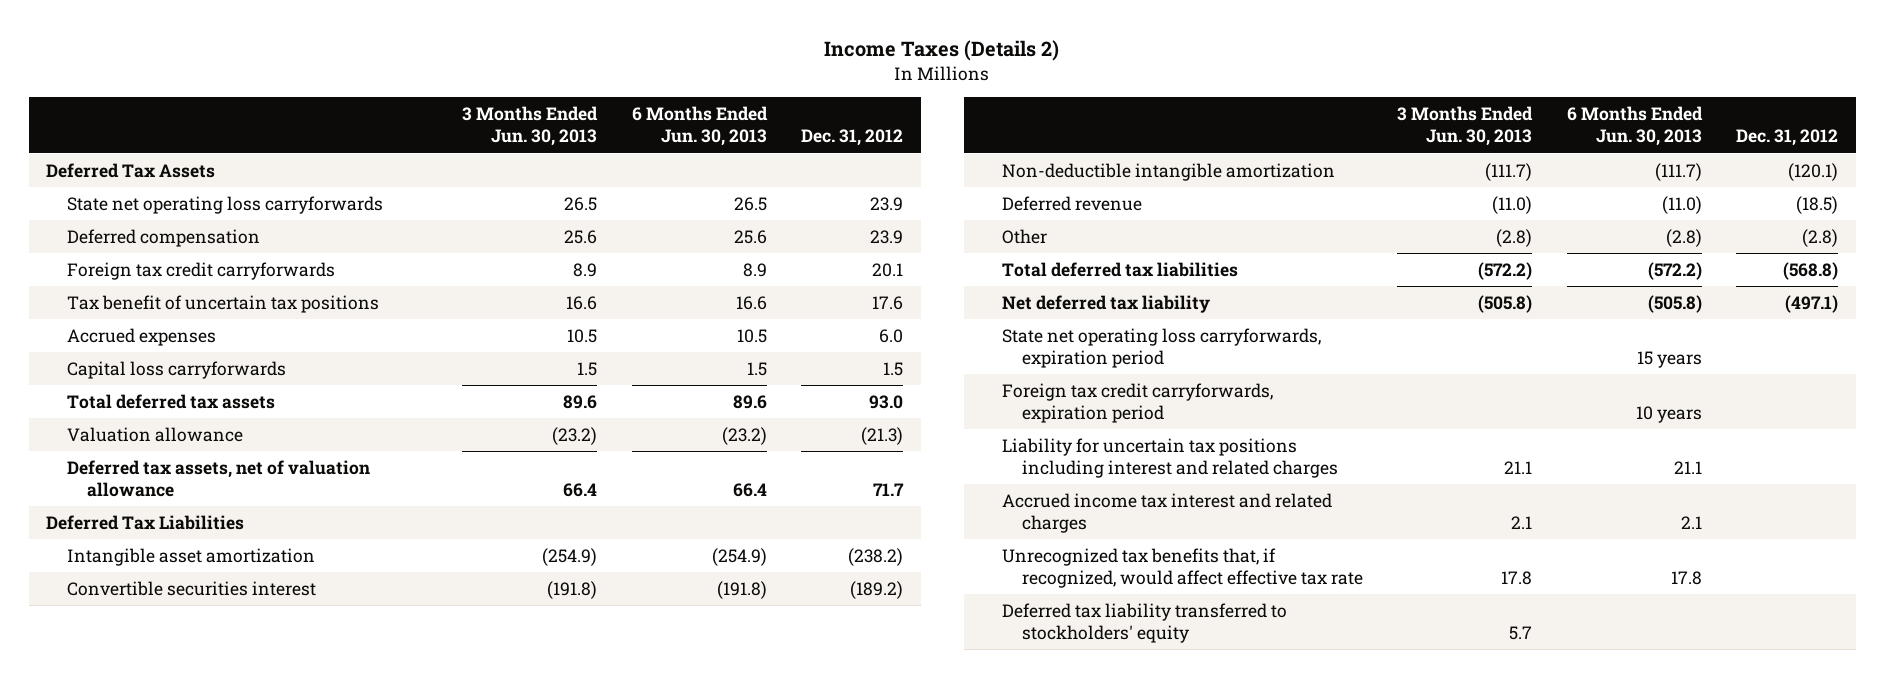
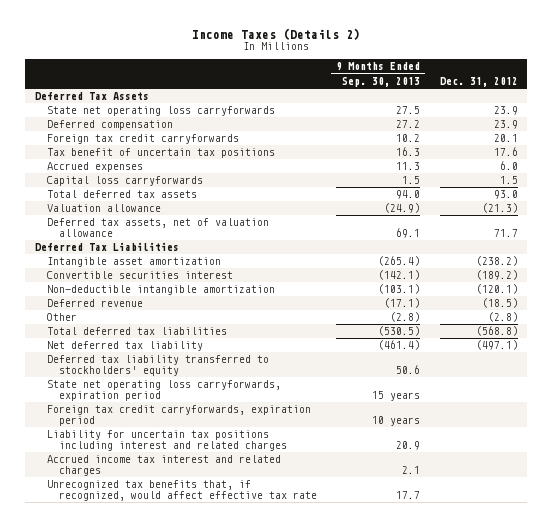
- | 3 Months Ended Jun. 30, 2013 | 6 Months Ended Jun. 30, 2013 | Dec. 31, 2012
+ | 9 Months Ended Sep. 30, 2013 | Dec. 31, 2012
moved up: Deferred tax liability transferred to stockholders' equity | 50.6 |

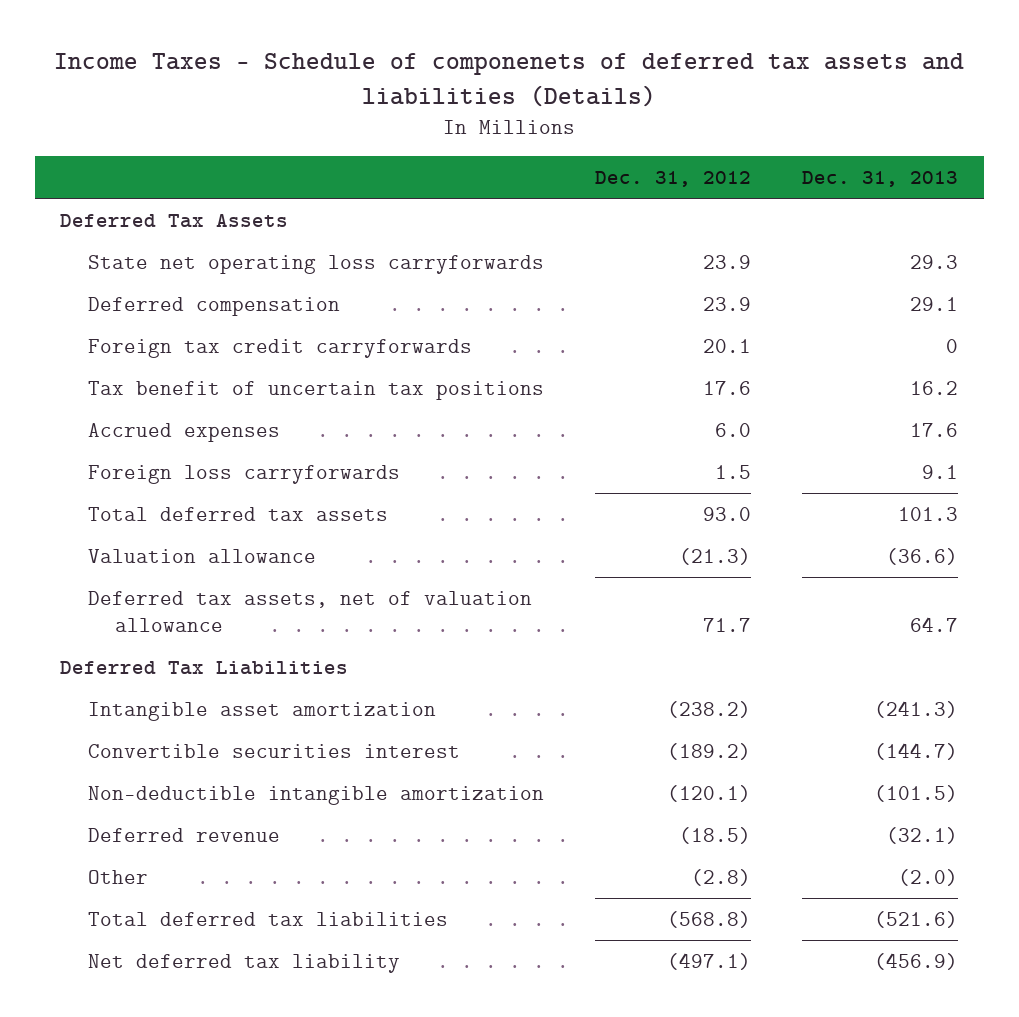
- Income Taxes (Details 2)
+ Income Taxes - Schedule of componenets of deferred tax assets and liabilities (Details)
- | 9 Months Ended Sep. 30, 2013 | Dec. 31, 2012
+ | Dec. 31, 2012 | Dec. 31, 2013
- Capital loss carryforwards | 1.5 | 1.5
+ Foreign loss carryforwards | 1.5 | 9.1
- Deferred tax liability transferred to stockholders' equity | 50.6 |
- State net operating loss carryforwards, expiration period | 15 years |
- Foreign tax credit carryforwards, expiration period | 10 years |
- Liability for uncertain tax positions including interest and related charges | 20.9 |
- Accrued income tax interest and related charges | 2.1 |
- Unrecognized tax benefits that, if recognized, would affect effective tax rate | 17.7 |

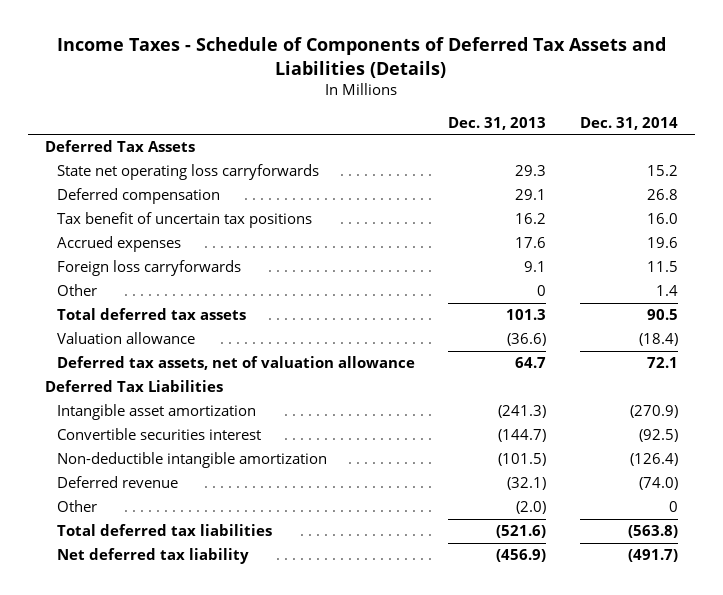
- Income Taxes - Schedule of componenets of deferred tax assets and liabilities (Details)
+ Income Taxes - Schedule of Components of Deferred Tax Assets and Liabilities (Details)
- | Dec. 31, 2012 | Dec. 31, 2013
+ | Dec. 31, 2013 | Dec. 31, 2014
- Foreign tax credit carryforwards | 20.1 | 0
+ Other | 0 | 1.4

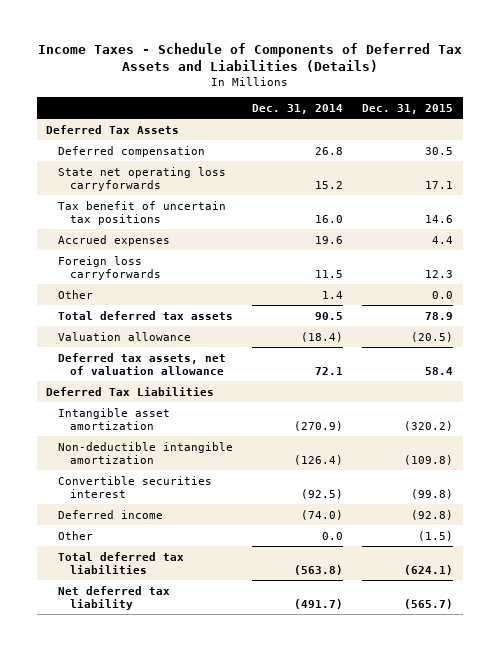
- | Dec. 31, 2013 | Dec. 31, 2014
+ | Dec. 31, 2014 | Dec. 31, 2015
moved down: State net operating loss carryforwards | 15.2 | 17.1
- Deferred revenue | (32.1) | (74.0)
- Other | (2.0) | 0
moved down: Convertible securities interest | (92.5) | (99.8)
+ Deferred income | (74.0) | (92.8)
+ Other | 0.0 | (1.5)

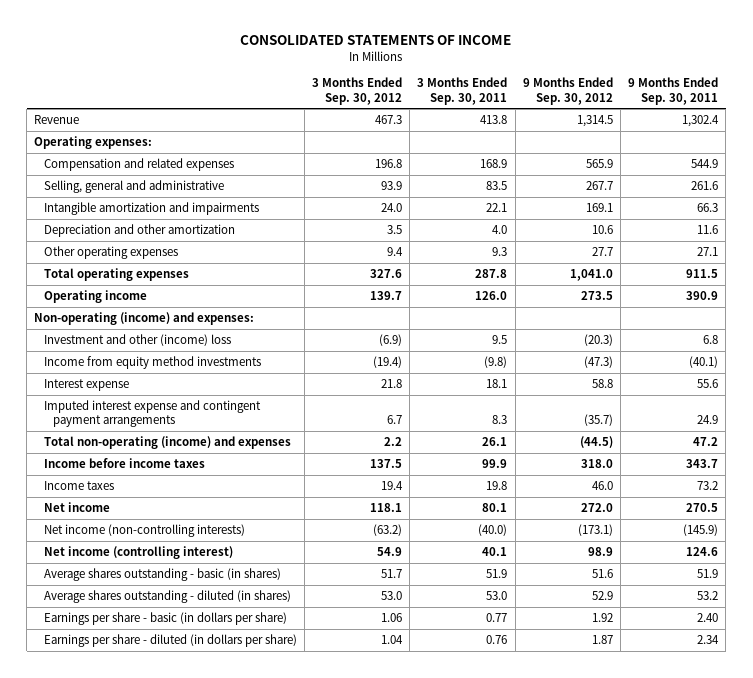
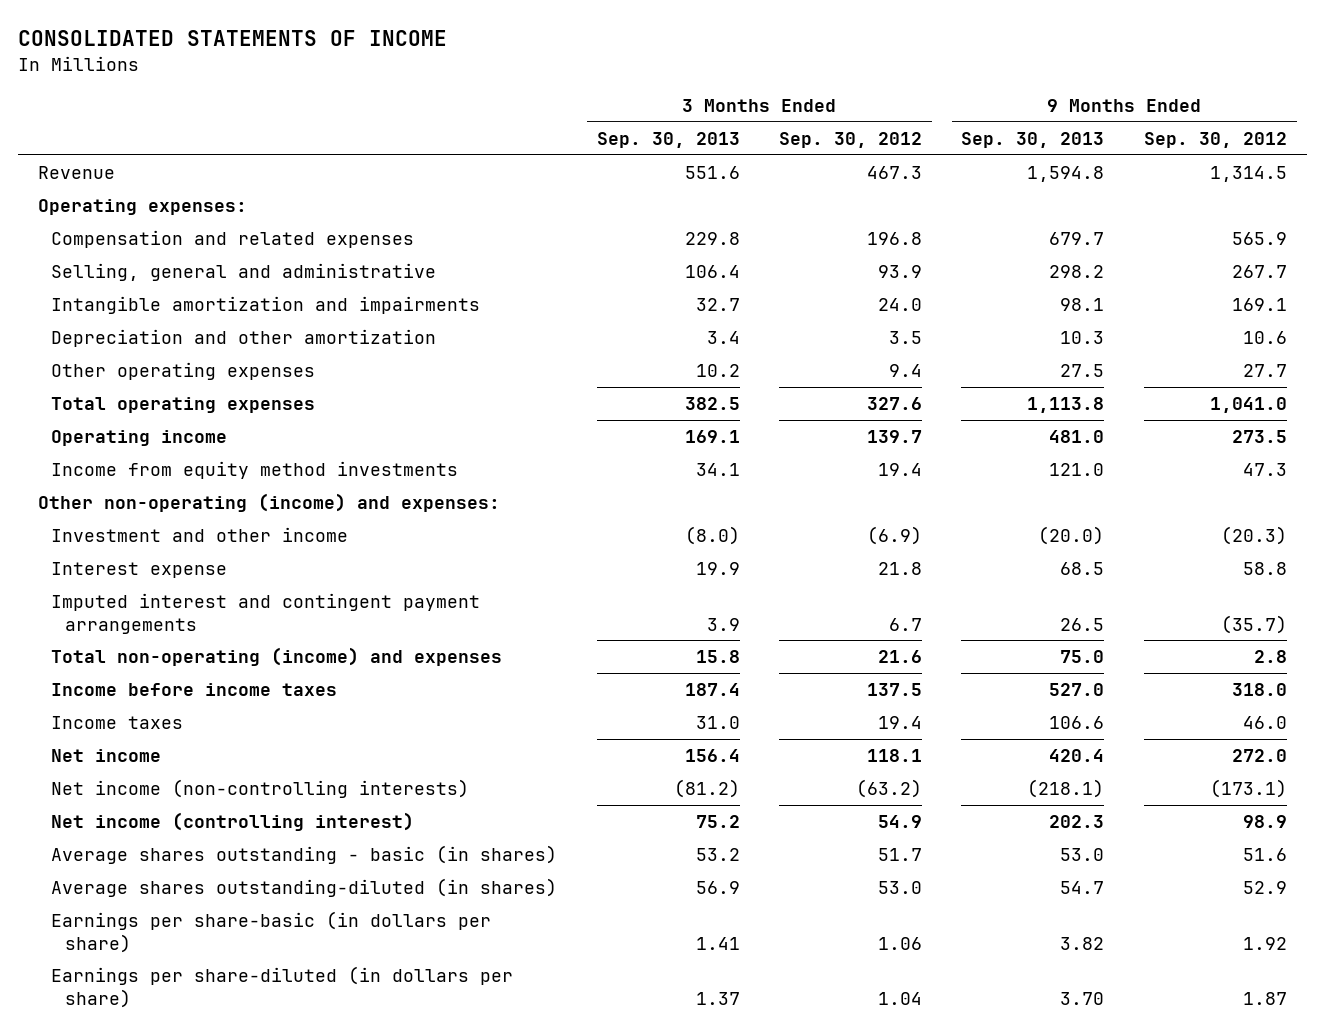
- | 3 Months Ended Sep. 30, 2012 | 3 Months Ended Sep. 30, 2011 | 9 Months Ended Sep. 30, 2012 | 9 Months Ended Sep. 30, 2011
+ | 3 Months Ended Sep. 30, 2013 | 3 Months Ended Sep. 30, 2012 | 9 Months Ended Sep. 30, 2013 | 9 Months Ended Sep. 30, 2012
- Non-operating (income) and expenses:
- Investment and other (income) loss | (6.9) | 9.5 | (20.3) | 6.8
- Income from equity method investments | (19.4) | (9.8) | (47.3) | (40.1)
+ Income from equity method investments | 34.1 | 19.4 | 121.0 | 47.3
+ Other non-operating (income) and expenses:
+ Investment and other income | (8.0) | (6.9) | (20.0) | (20.3)
- Imputed interest expense and contingent payment arrangements | 6.7 | 8.3 | (35.7) | 24.9
- Total non-operating (income) and expenses | 2.2 | 26.1 | (44.5) | 47.2
+ Imputed interest and contingent payment arrangements | 3.9 | 6.7 | 26.5 | (35.7)
+ Total non-operating (income) and expenses | 15.8 | 21.6 | 75.0 | 2.8
- Average shares outstanding - diluted (in shares) | 53.0 | 53.0 | 52.9 | 53.2
- Earnings per share - basic (in dollars per share) | 1.06 | 0.77 | 1.92 | 2.40
- Earnings per share - diluted (in dollars per share) | 1.04 | 0.76 | 1.87 | 2.34
+ Average shares outstanding-diluted (in shares) | 56.9 | 53.0 | 54.7 | 52.9
+ Earnings per share-basic (in dollars per share) | 1.41 | 1.06 | 3.82 | 1.92
+ Earnings per share-diluted (in dollars per share) | 1.37 | 1.04 | 3.70 | 1.87

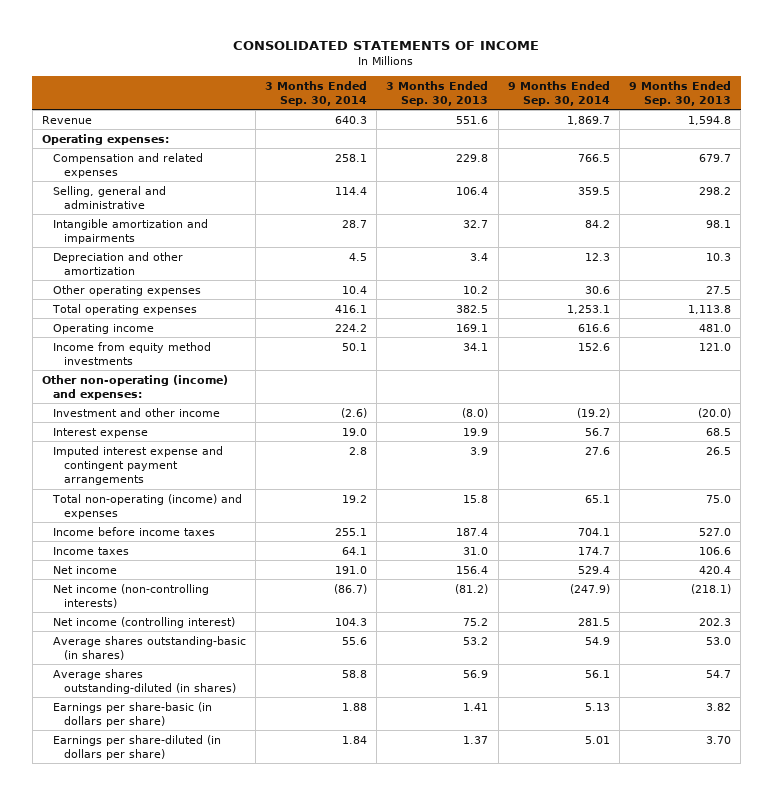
- | 3 Months Ended Sep. 30, 2013 | 3 Months Ended Sep. 30, 2012 | 9 Months Ended Sep. 30, 2013 | 9 Months Ended Sep. 30, 2012
+ | 3 Months Ended Sep. 30, 2014 | 3 Months Ended Sep. 30, 2013 | 9 Months Ended Sep. 30, 2014 | 9 Months Ended Sep. 30, 2013
- Imputed interest and contingent payment arrangements | 3.9 | 6.7 | 26.5 | (35.7)
+ Imputed interest expense and contingent payment arrangements | 2.8 | 3.9 | 27.6 | 26.5
- Average shares outstanding - basic (in shares) | 53.2 | 51.7 | 53.0 | 51.6
+ Average shares outstanding-basic (in shares) | 55.6 | 53.2 | 54.9 | 53.0

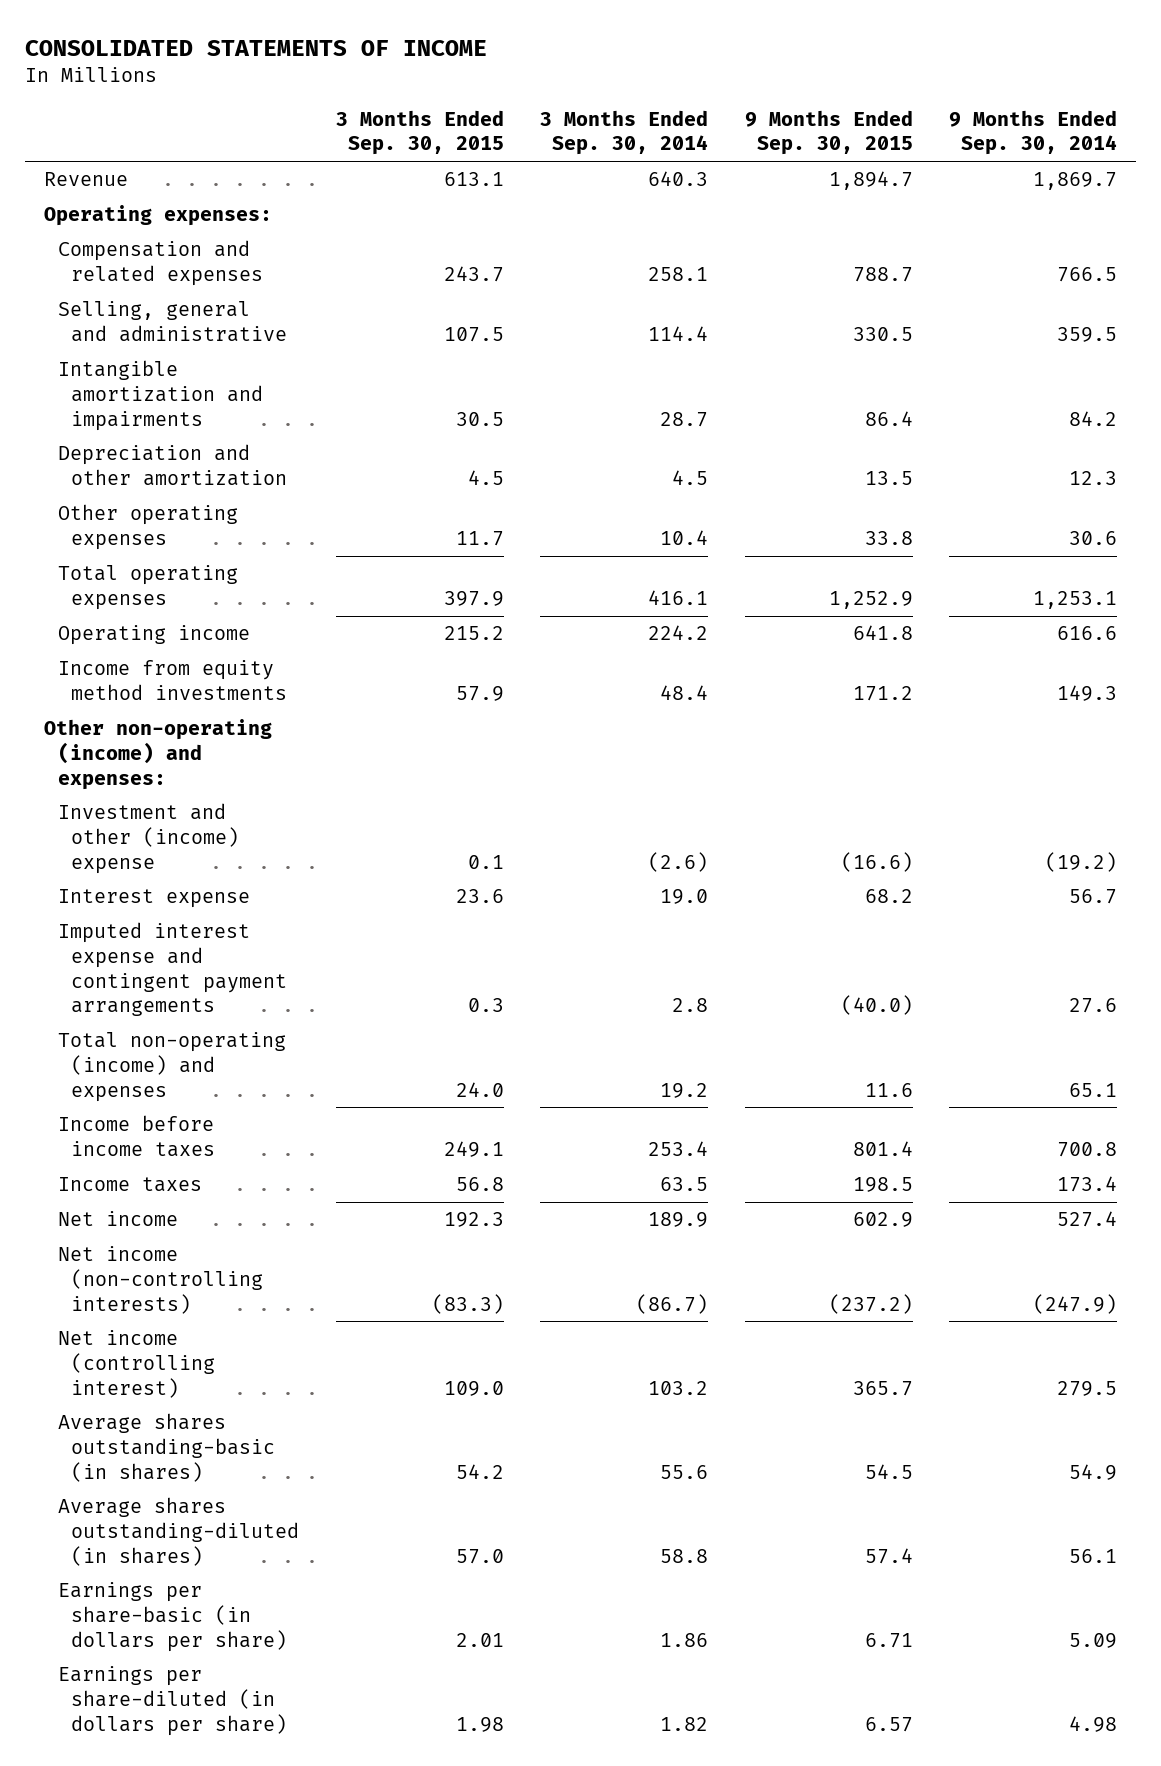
- | 3 Months Ended Sep. 30, 2014 | 3 Months Ended Sep. 30, 2013 | 9 Months Ended Sep. 30, 2014 | 9 Months Ended Sep. 30, 2013
+ | 3 Months Ended Sep. 30, 2015 | 3 Months Ended Sep. 30, 2014 | 9 Months Ended Sep. 30, 2015 | 9 Months Ended Sep. 30, 2014
- Income from equity method investments | 50.1 | 34.1 | 152.6 | 121.0
+ Income from equity method investments | 57.9 | 48.4 | 171.2 | 149.3
- Investment and other income | (2.6) | (8.0) | (19.2) | (20.0)
+ Investment and other (income) expense | 0.1 | (2.6) | (16.6) | (19.2)
- Income before income taxes | 255.1 | 187.4 | 704.1 | 527.0
- Income taxes | 64.1 | 31.0 | 174.7 | 106.6
- Net income | 191.0 | 156.4 | 529.4 | 420.4
+ Income before income taxes | 249.1 | 253.4 | 801.4 | 700.8
+ Income taxes | 56.8 | 63.5 | 198.5 | 173.4
+ Net income | 192.3 | 189.9 | 602.9 | 527.4
- Net income (controlling interest) | 104.3 | 75.2 | 281.5 | 202.3
+ Net income (controlling interest) | 109.0 | 103.2 | 365.7 | 279.5
- Earnings per share-basic (in dollars per share) | 1.88 | 1.41 | 5.13 | 3.82
- Earnings per share-diluted (in dollars per share) | 1.84 | 1.37 | 5.01 | 3.70
+ Earnings per share-basic (in dollars per share) | 2.01 | 1.86 | 6.71 | 5.09
+ Earnings per share-diluted (in dollars per share) | 1.98 | 1.82 | 6.57 | 4.98

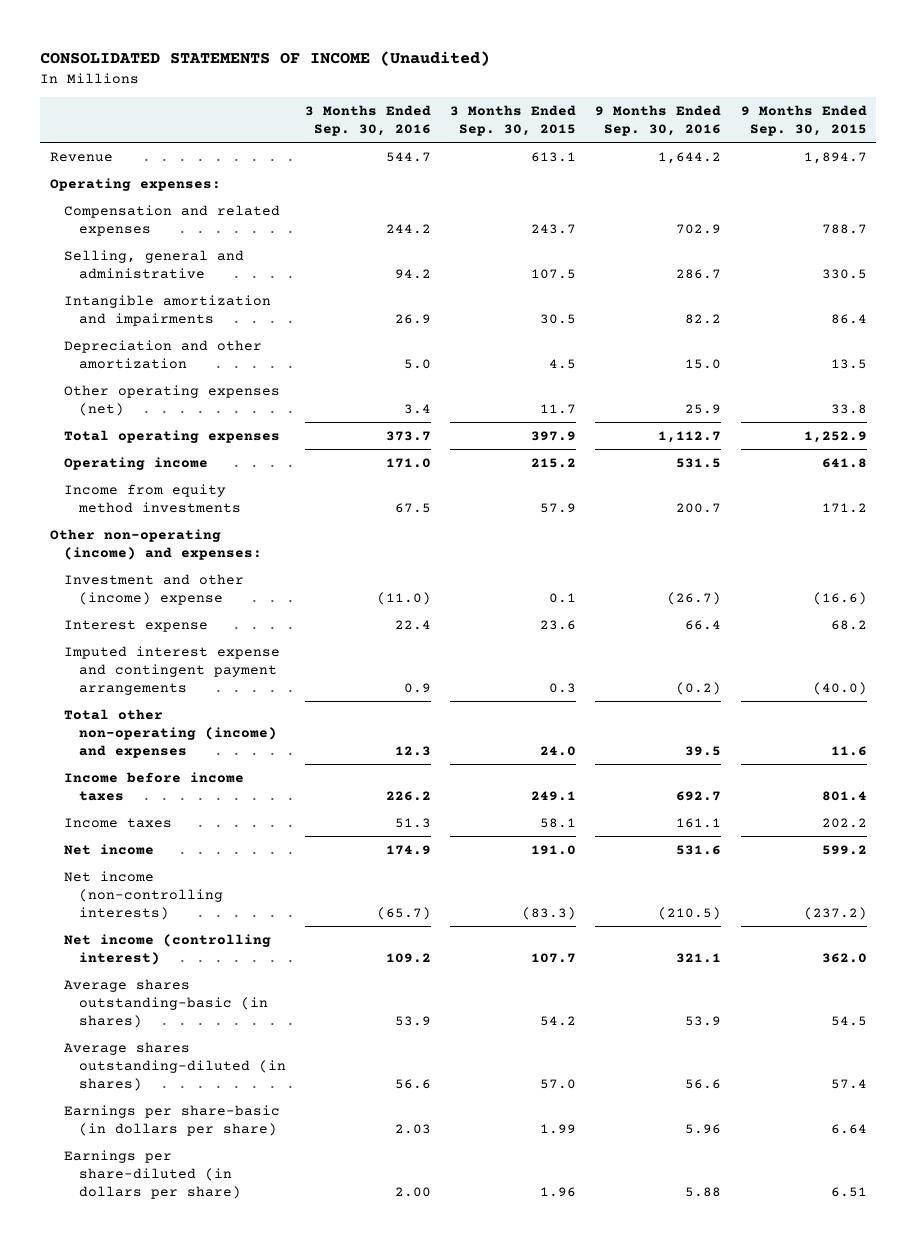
- CONSOLIDATED STATEMENTS OF INCOME
+ CONSOLIDATED STATEMENTS OF INCOME (Unaudited)
- | 3 Months Ended Sep. 30, 2015 | 3 Months Ended Sep. 30, 2014 | 9 Months Ended Sep. 30, 2015 | 9 Months Ended Sep. 30, 2014
+ | 3 Months Ended Sep. 30, 2016 | 3 Months Ended Sep. 30, 2015 | 9 Months Ended Sep. 30, 2016 | 9 Months Ended Sep. 30, 2015
- Other operating expenses | 11.7 | 10.4 | 33.8 | 30.6
+ Other operating expenses (net) | 3.4 | 11.7 | 25.9 | 33.8
- Total non-operating (income) and expenses | 24.0 | 19.2 | 11.6 | 65.1
+ Total other non-operating (income) and expenses | 12.3 | 24.0 | 39.5 | 11.6
- Income taxes | 56.8 | 63.5 | 198.5 | 173.4
- Net income | 192.3 | 189.9 | 602.9 | 527.4
+ Income taxes | 51.3 | 58.1 | 161.1 | 202.2
+ Net income | 174.9 | 191.0 | 531.6 | 599.2
- Net income (controlling interest) | 109.0 | 103.2 | 365.7 | 279.5
+ Net income (controlling interest) | 109.2 | 107.7 | 321.1 | 362.0
- Earnings per share-basic (in dollars per share) | 2.01 | 1.86 | 6.71 | 5.09
- Earnings per share-diluted (in dollars per share) | 1.98 | 1.82 | 6.57 | 4.98
+ Earnings per share-basic (in dollars per share) | 2.03 | 1.99 | 5.96 | 6.64
+ Earnings per share-diluted (in dollars per share) | 2.00 | 1.96 | 5.88 | 6.51

